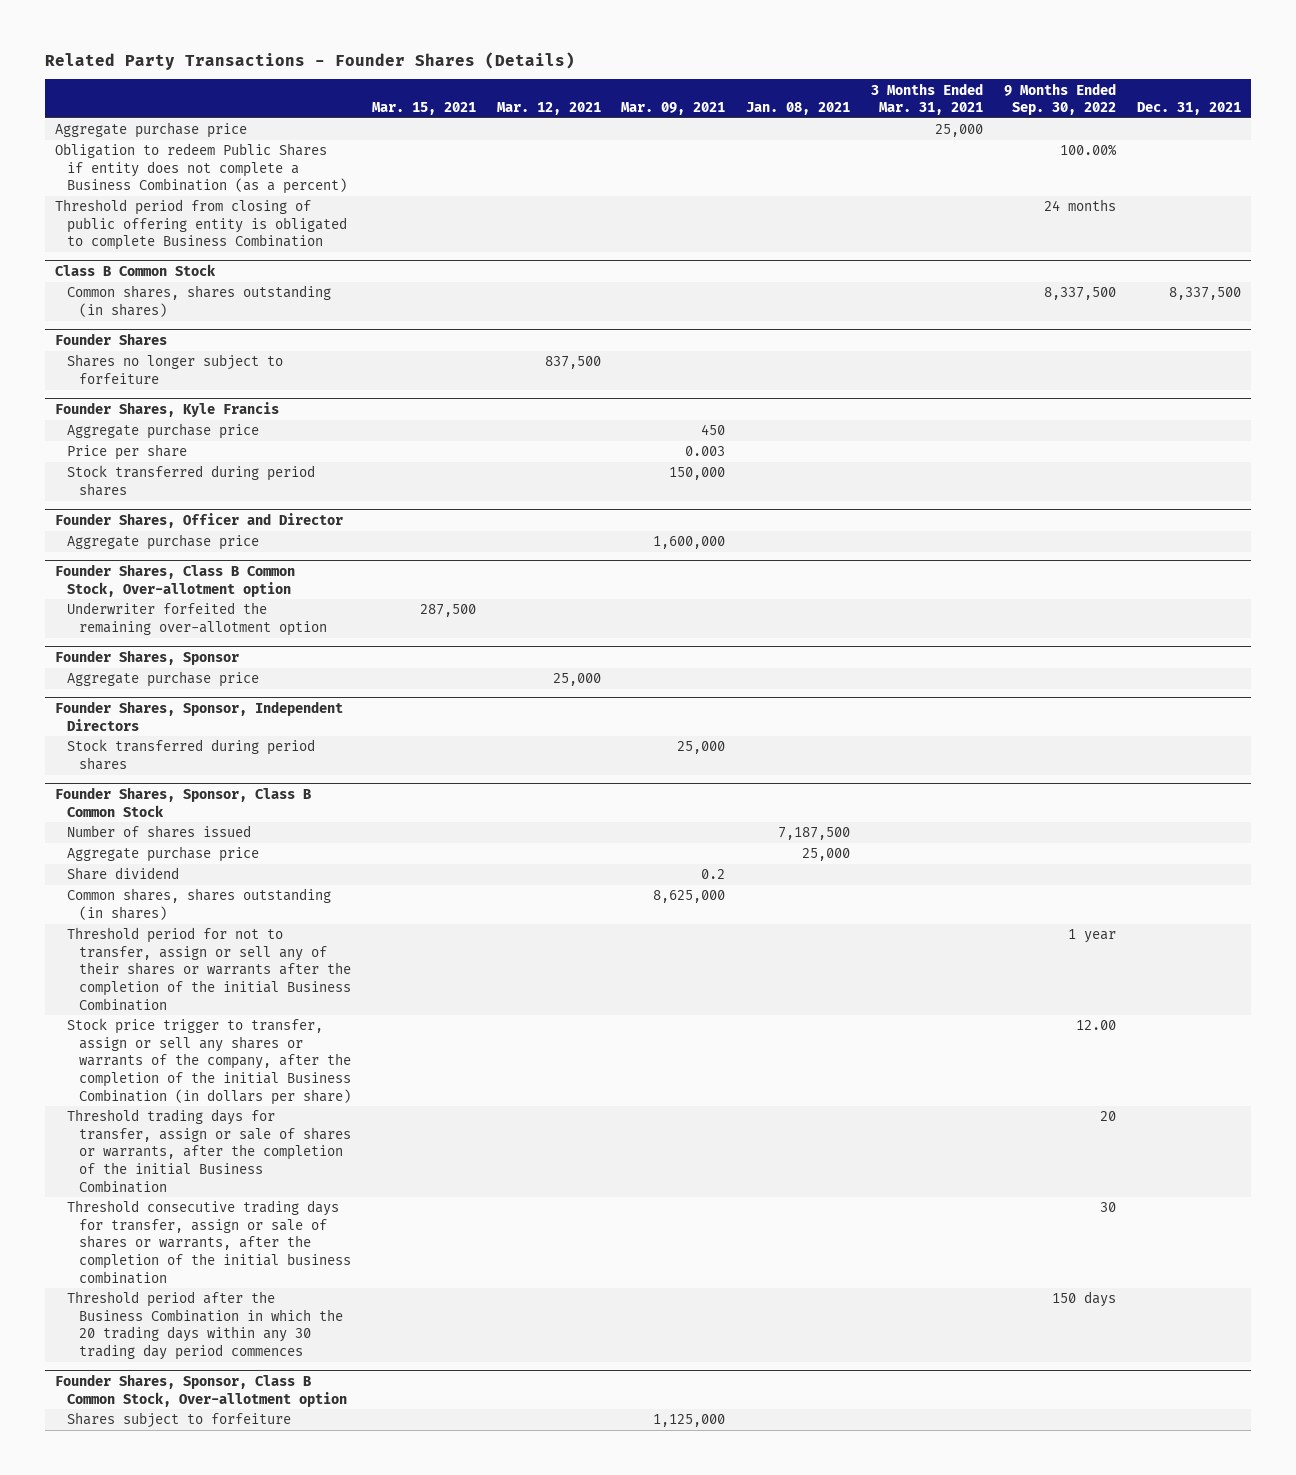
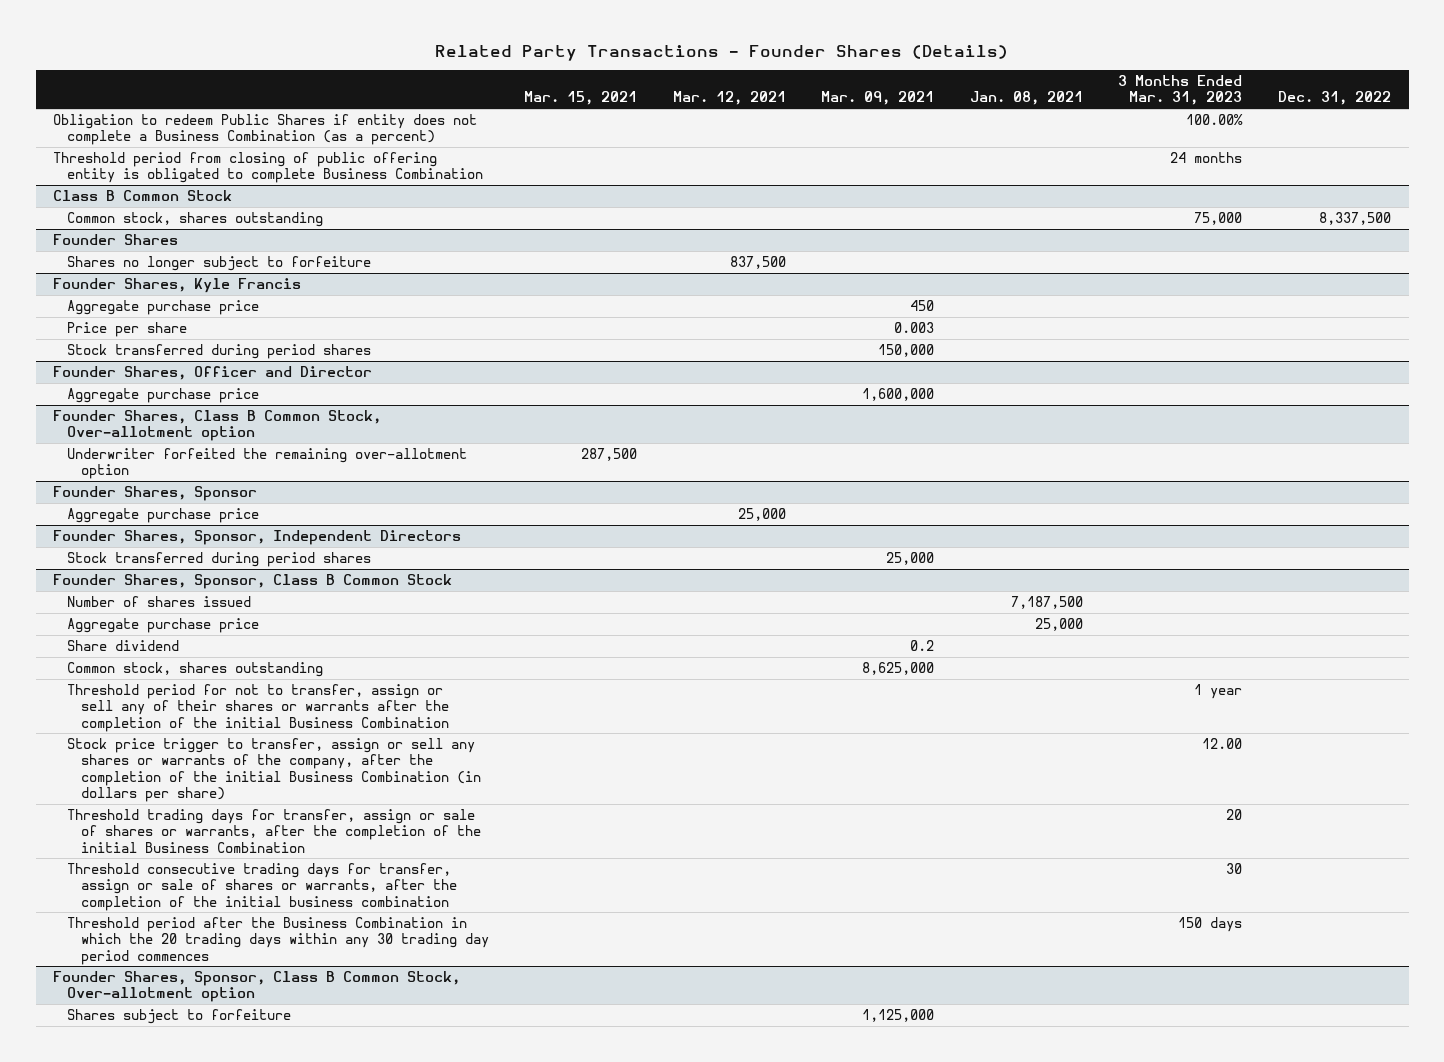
- | Mar. 15, 2021 | Mar. 12, 2021 | Mar. 09, 2021 | Jan. 08, 2021 | 3 Months Ended Mar. 31, 2021 | 9 Months Ended Sep. 30, 2022 | Dec. 31, 2021
+ | Mar. 15, 2021 | Mar. 12, 2021 | Mar. 09, 2021 | Jan. 08, 2021 | 3 Months Ended Mar. 31, 2023 | Dec. 31, 2022
- Aggregate purchase price | | | | | 25,000 | |
@ Class B Common Stock
- Common shares, shares outstanding (in shares) | | | | | | 8,337,500 | 8,337,500
+ Common stock, shares outstanding | | | | | 75,000 | 8,337,500
@ Founder Shares, Sponsor, Class B Common Stock
- Common shares, shares outstanding (in shares) | | | 8,625,000 | | | |
+ Common stock, shares outstanding | | | 8,625,000 | | |

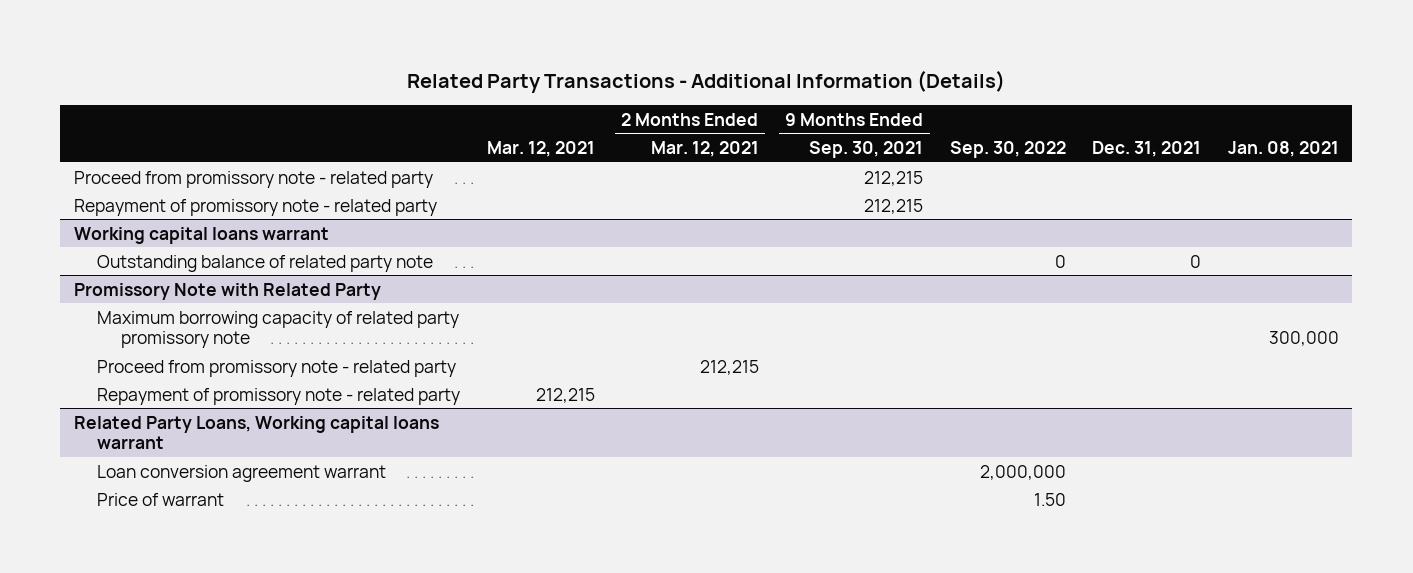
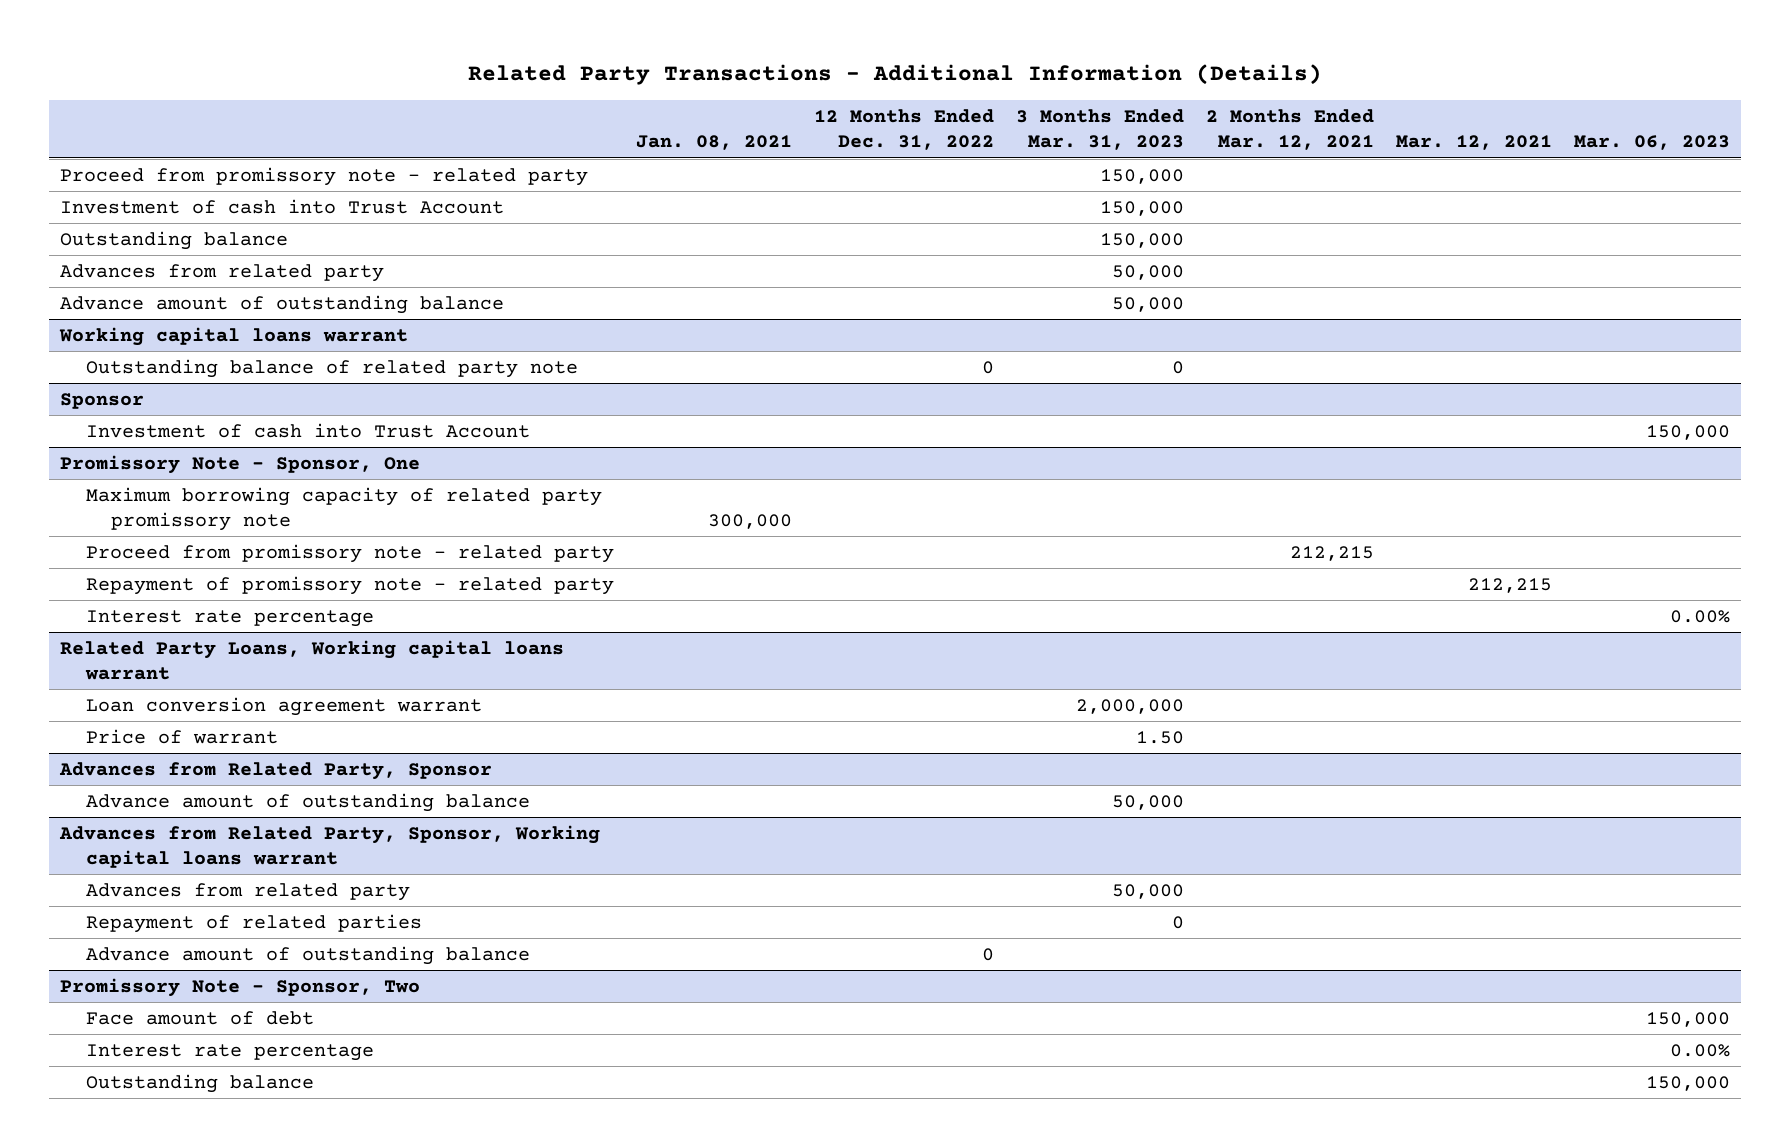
- | Mar. 12, 2021 | 2 Months Ended Mar. 12, 2021 | 9 Months Ended Sep. 30, 2021 | Sep. 30, 2022 | Dec. 31, 2021 | Jan. 08, 2021
+ | Jan. 08, 2021 | 12 Months Ended Dec. 31, 2022 | 3 Months Ended Mar. 31, 2023 | 2 Months Ended Mar. 12, 2021 | Mar. 12, 2021 | Mar. 06, 2023
- Repayment of promissory note - related party | | | 212,215 | | |
+ Investment of cash into Trust Account | | | 150,000 | | |
+ Outstanding balance | | | 150,000 | | |
+ Advances from related party | | | 50,000 | | |
+ Advance amount of outstanding balance | | | 50,000 | | |
- Promissory Note with Related Party
+ Sponsor
+ Investment of cash into Trust Account | | | | | | 150,000
+ Promissory Note - Sponsor, One
+ Interest rate percentage | | | | | | 0.00%
+ Advances from Related Party, Sponsor
+ Advance amount of outstanding balance | | | 50,000 | | |
+ Advances from Related Party, Sponsor, Working capital loans warrant
+ Advances from related party | | | 50,000 | | |
+ Repayment of related parties | | | 0 | | |
+ Advance amount of outstanding balance | | 0 | | | |
+ Promissory Note - Sponsor, Two
+ Face amount of debt | | | | | | 150,000
+ Interest rate percentage | | | | | | 0.00%
+ Outstanding balance | | | | | | 150,000

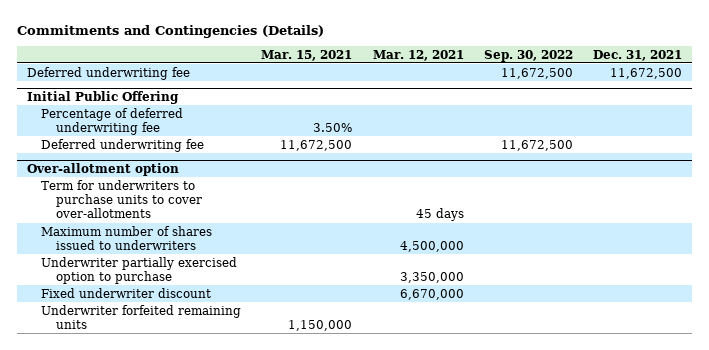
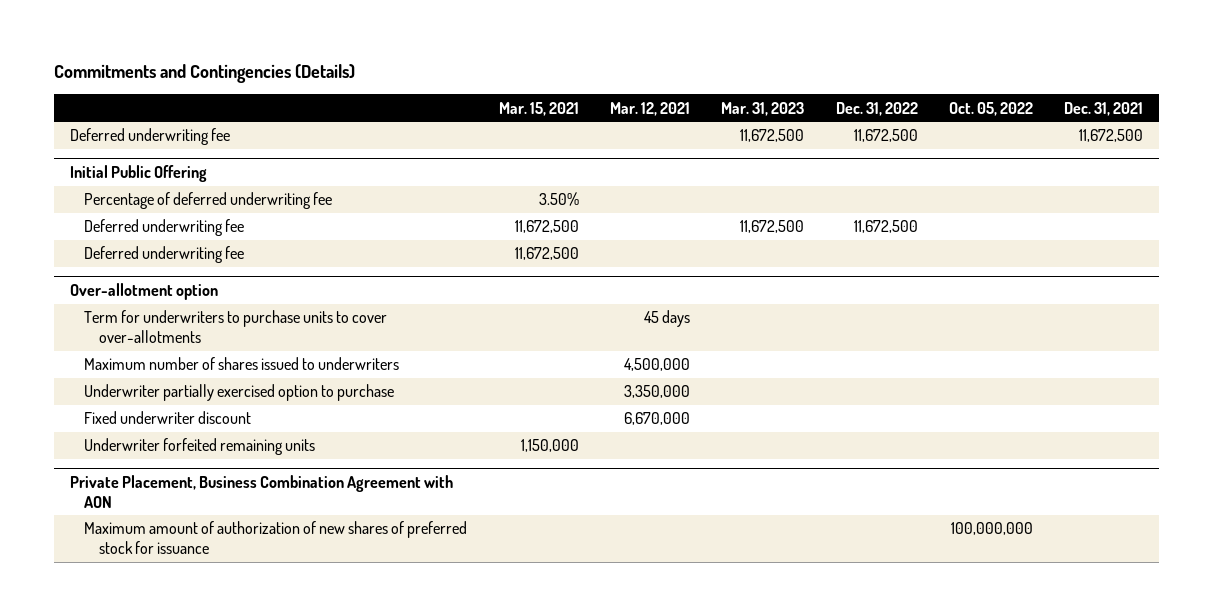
- | Mar. 15, 2021 | Mar. 12, 2021 | Sep. 30, 2022 | Dec. 31, 2021
+ | Mar. 15, 2021 | Mar. 12, 2021 | Mar. 31, 2023 | Dec. 31, 2022 | Oct. 05, 2022 | Dec. 31, 2021
@ Initial Public Offering
+ Deferred underwriting fee | 11,672,500 | | | | |
+ Private Placement, Business Combination Agreement with AON
+ Maximum amount of authorization of new shares of preferred stock for issuance | | | | | 100,000,000 |

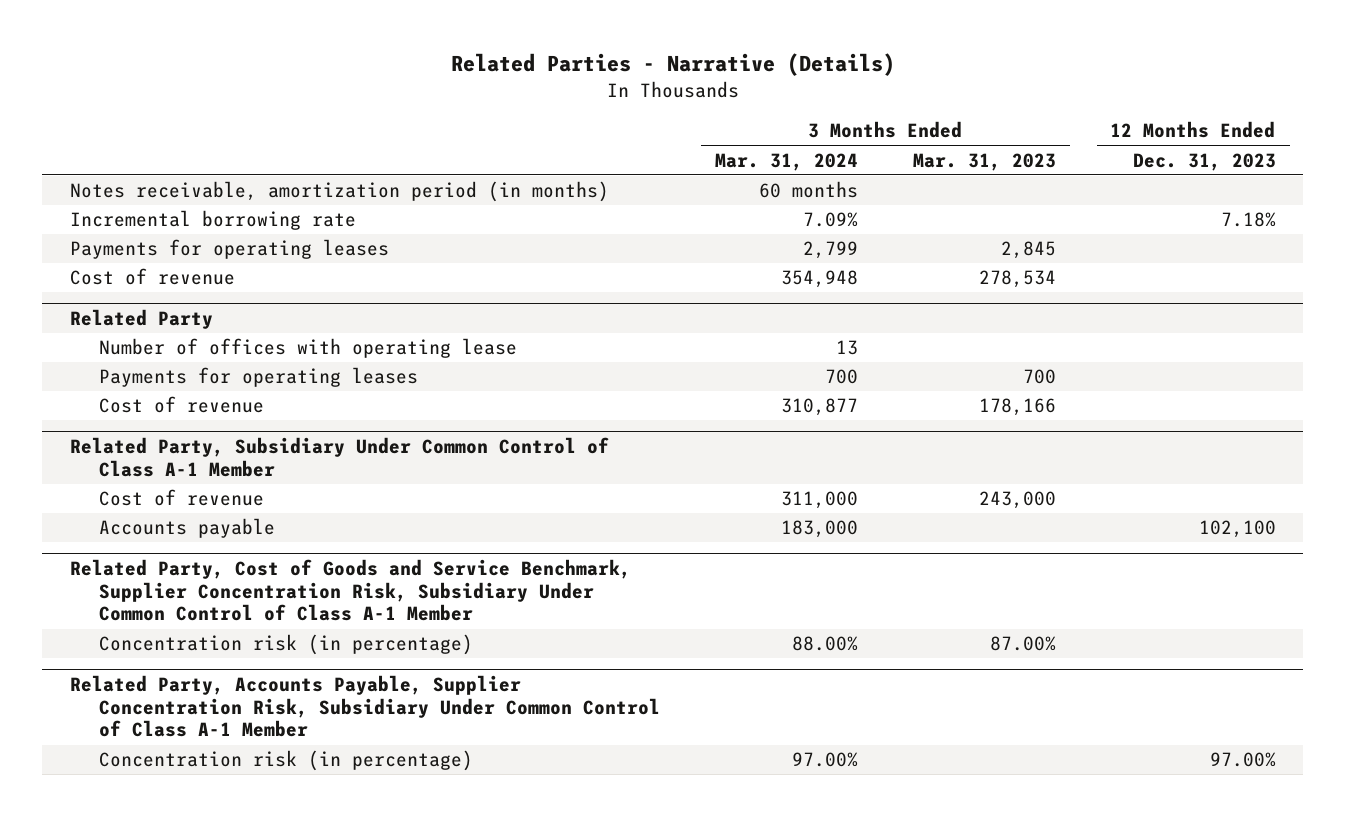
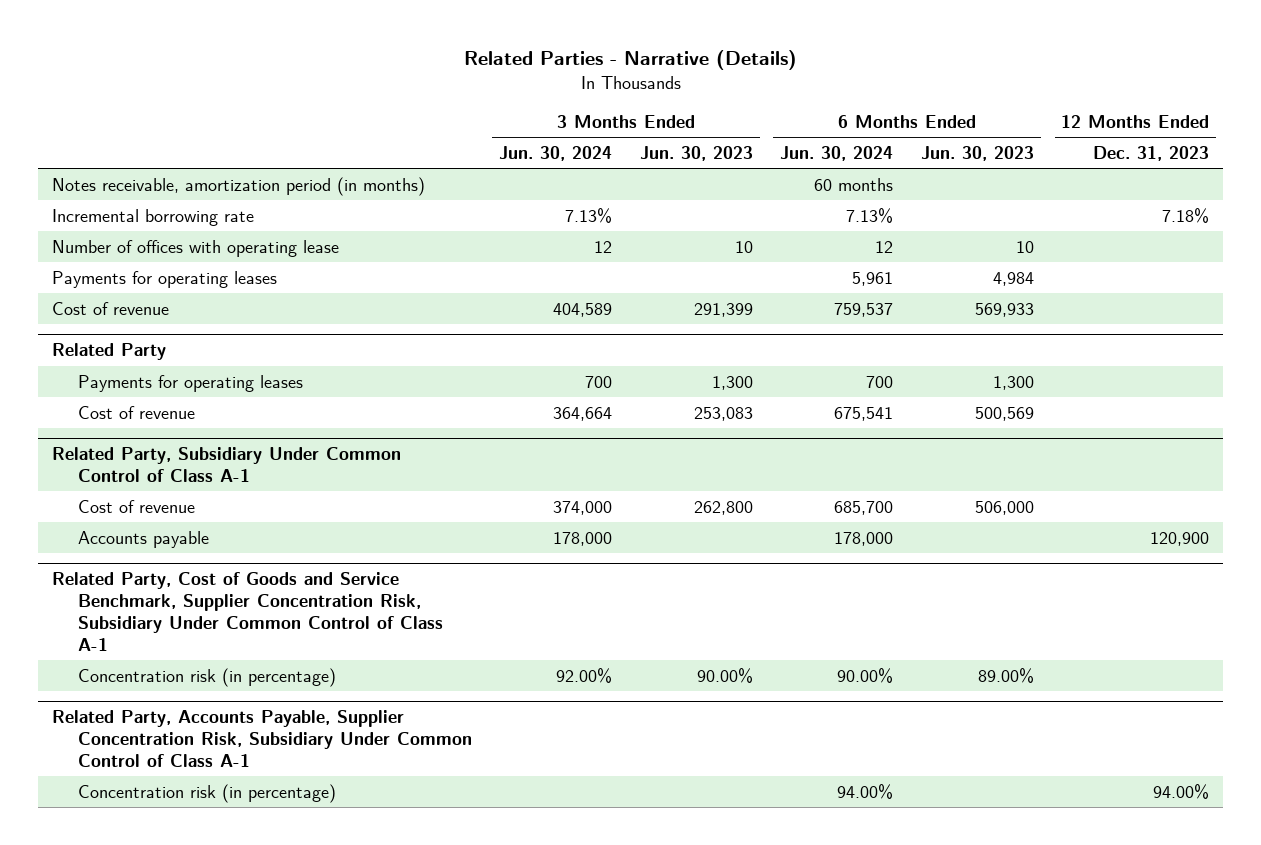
- | 3 Months Ended Mar. 31, 2024 | 3 Months Ended Mar. 31, 2023 | 12 Months Ended Dec. 31, 2023
+ | 3 Months Ended Jun. 30, 2024 | 3 Months Ended Jun. 30, 2023 | 6 Months Ended Jun. 30, 2024 | 6 Months Ended Jun. 30, 2023 | 12 Months Ended Dec. 31, 2023
+ Number of offices with operating lease | 12 | 10 | 12 | 10 |
@ Related Party
- Number of offices with operating lease | 13 | |
- Related Party, Subsidiary Under Common Control of Class A-1 Member
+ Related Party, Subsidiary Under Common Control of Class A-1
- Accounts payable | 183,000 | | 102,100
- Related Party, Cost of Goods and Service Benchmark, Supplier Concentration Risk, Subsidiary Under Common Control of Class A-1 Member
+ Accounts payable | 178,000 | | 178,000 | | 120,900
+ Related Party, Cost of Goods and Service Benchmark, Supplier Concentration Risk, Subsidiary Under Common Control of Class A-1
- Related Party, Accounts Payable, Supplier Concentration Risk, Subsidiary Under Common Control of Class A-1 Member
- Concentration risk (in percentage) | 97.00% | | 97.00%
+ Related Party, Accounts Payable, Supplier Concentration Risk, Subsidiary Under Common Control of Class A-1
+ Concentration risk (in percentage) | | | 94.00% | | 94.00%

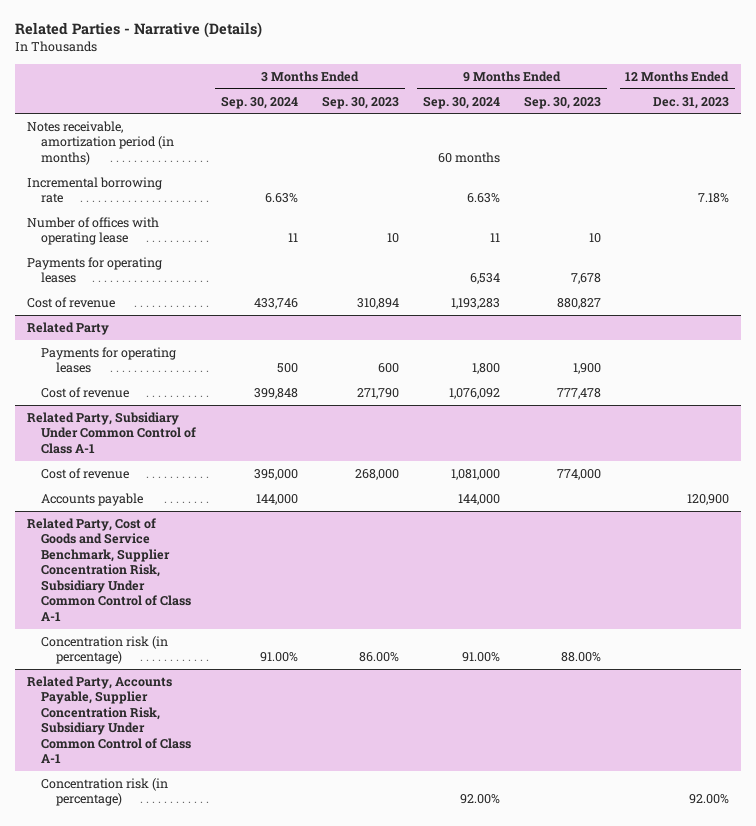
- | 3 Months Ended Jun. 30, 2024 | 3 Months Ended Jun. 30, 2023 | 6 Months Ended Jun. 30, 2024 | 6 Months Ended Jun. 30, 2023 | 12 Months Ended Dec. 31, 2023
+ | 3 Months Ended Sep. 30, 2024 | 3 Months Ended Sep. 30, 2023 | 9 Months Ended Sep. 30, 2024 | 9 Months Ended Sep. 30, 2023 | 12 Months Ended Dec. 31, 2023
@ Related Party, Accounts Payable, Supplier Concentration Risk, Subsidiary Under Common Control of Class A-1
- Concentration risk (in percentage) | | | 94.00% | | 94.00%
+ Concentration risk (in percentage) | | | 92.00% | | 92.00%

